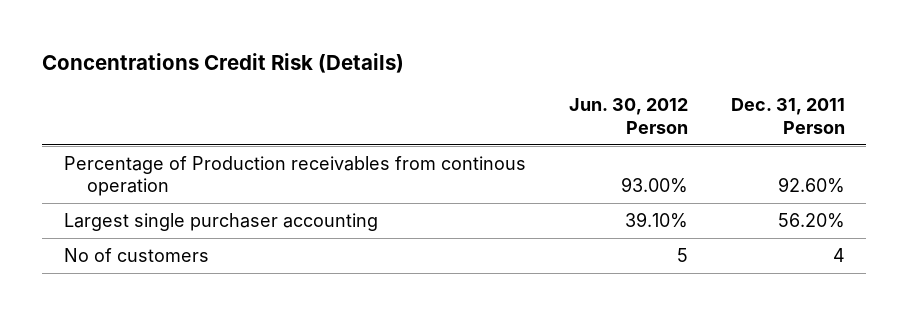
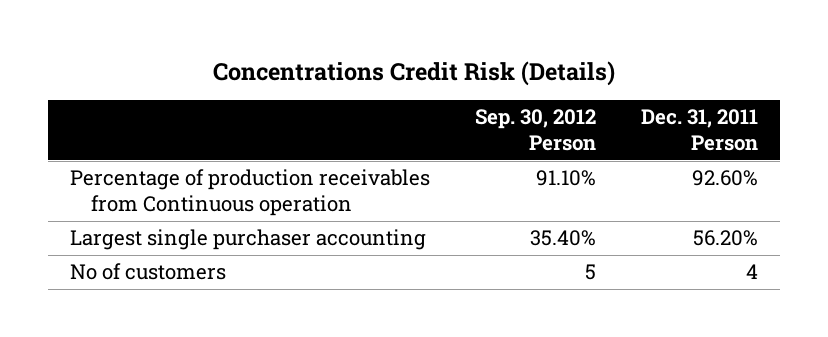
- | Jun. 30, 2012 Person | Dec. 31, 2011 Person
+ | Sep. 30, 2012 Person | Dec. 31, 2011 Person
- Percentage of Production receivables from continous operation | 93.00% | 92.60%
+ Percentage of production receivables from Continuous operation | 91.10% | 92.60%

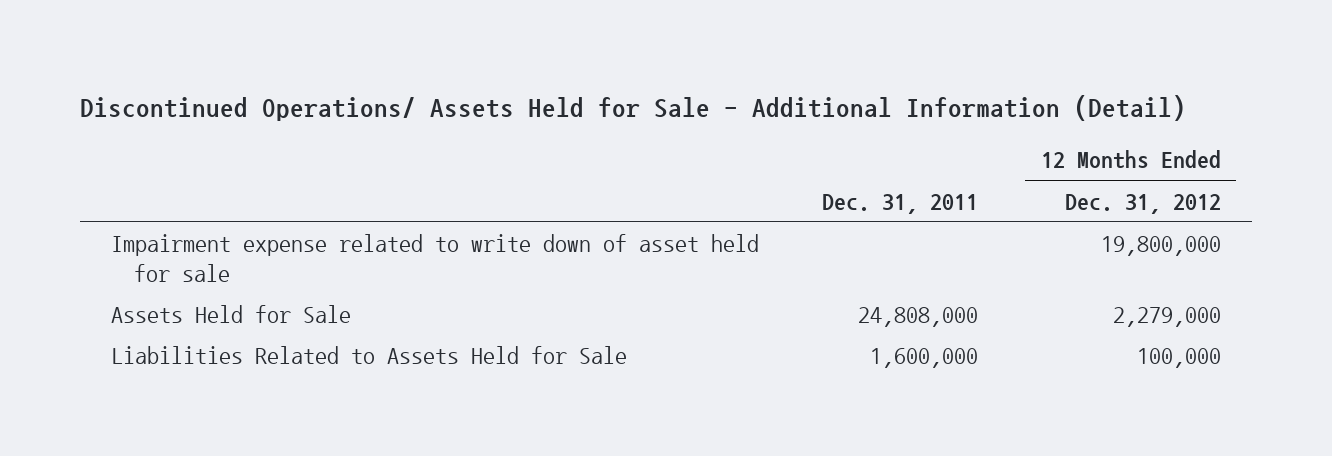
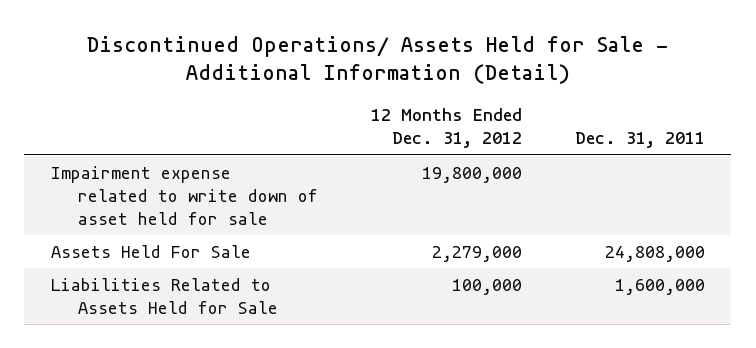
- | Dec. 31, 2011 | 12 Months Ended Dec. 31, 2012
+ | 12 Months Ended Dec. 31, 2012 | Dec. 31, 2011
- Assets Held for Sale | 24,808,000 | 2,279,000
+ Assets Held For Sale | 2,279,000 | 24,808,000

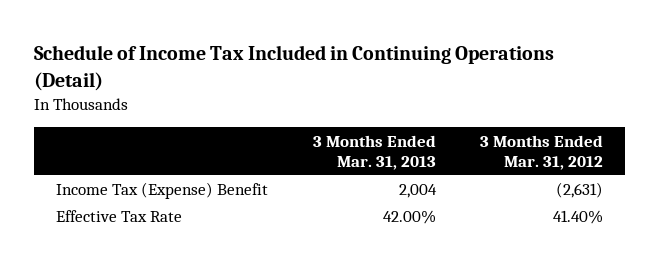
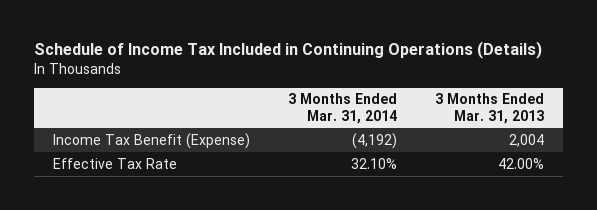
- Schedule of Income Tax Included in Continuing Operations (Detail)
+ Schedule of Income Tax Included in Continuing Operations (Details)
- | 3 Months Ended Mar. 31, 2013 | 3 Months Ended Mar. 31, 2012
+ | 3 Months Ended Mar. 31, 2014 | 3 Months Ended Mar. 31, 2013
- Income Tax (Expense) Benefit | 2,004 | (2,631)
+ Income Tax Benefit (Expense) | (4,192) | 2,004

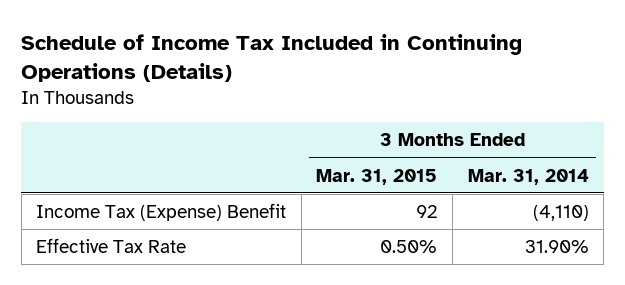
- | 3 Months Ended Mar. 31, 2014 | 3 Months Ended Mar. 31, 2013
+ | 3 Months Ended Mar. 31, 2015 | 3 Months Ended Mar. 31, 2014
- Income Tax Benefit (Expense) | (4,192) | 2,004
- Effective Tax Rate | 32.10% | 42.00%
+ Income Tax (Expense) Benefit | 92 | (4,110)
+ Effective Tax Rate | 0.50% | 31.90%

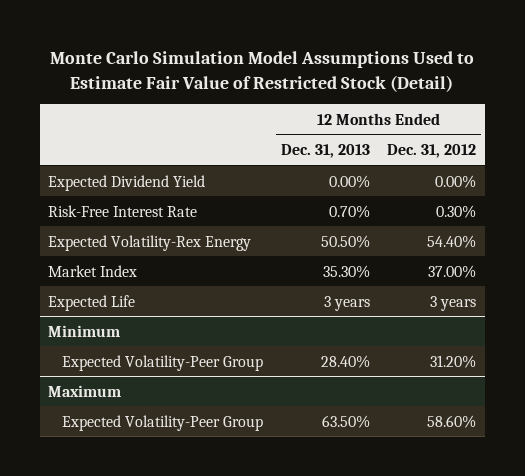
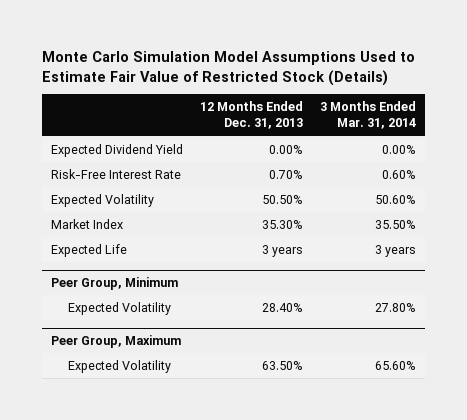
- Monte Carlo Simulation Model Assumptions Used to Estimate Fair Value of Restricted Stock (Detail)
+ Monte Carlo Simulation Model Assumptions Used to Estimate Fair Value of Restricted Stock (Details)
- | 12 Months Ended Dec. 31, 2013 | 12 Months Ended Dec. 31, 2012
+ | 12 Months Ended Dec. 31, 2013 | 3 Months Ended Mar. 31, 2014
- Expected Volatility-Rex Energy | 50.50% | 54.40%
+ Expected Volatility | 50.50% | 50.60%
- Minimum
- Expected Volatility-Peer Group | 28.40% | 31.20%
- Maximum
- Expected Volatility-Peer Group | 63.50% | 58.60%
+ Peer Group, Minimum
+ Expected Volatility | 28.40% | 27.80%
+ Peer Group, Maximum
+ Expected Volatility | 63.50% | 65.60%

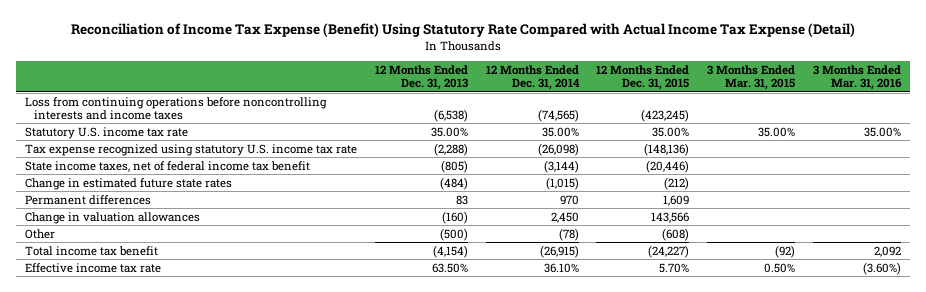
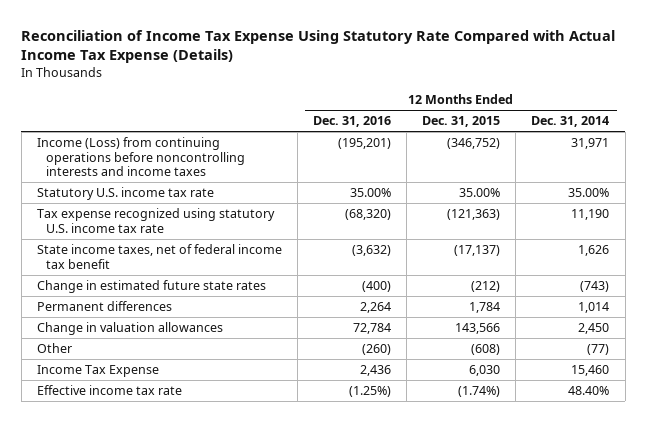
- Reconciliation of Income Tax Expense (Benefit) Using Statutory Rate Compared with Actual Income Tax Expense (Detail)
+ Reconciliation of Income Tax Expense Using Statutory Rate Compared with Actual Income Tax Expense (Details)
- | 12 Months Ended Dec. 31, 2013 | 12 Months Ended Dec. 31, 2014 | 12 Months Ended Dec. 31, 2015 | 3 Months Ended Mar. 31, 2015 | 3 Months Ended Mar. 31, 2016
+ | 12 Months Ended Dec. 31, 2016 | 12 Months Ended Dec. 31, 2015 | 12 Months Ended Dec. 31, 2014
- Loss from continuing operations before noncontrolling interests and income taxes | (6,538) | (74,565) | (423,245) | |
+ Income (Loss) from continuing operations before noncontrolling interests and income taxes | (195,201) | (346,752) | 31,971
- Tax expense recognized using statutory U.S. income tax rate | (2,288) | (26,098) | (148,136) | |
- State income taxes, net of federal income tax benefit | (805) | (3,144) | (20,446) | |
- Change in estimated future state rates | (484) | (1,015) | (212) | |
- Permanent differences | 83 | 970 | 1,609 | |
+ Tax expense recognized using statutory U.S. income tax rate | (68,320) | (121,363) | 11,190
+ State income taxes, net of federal income tax benefit | (3,632) | (17,137) | 1,626
+ Change in estimated future state rates | (400) | (212) | (743)
+ Permanent differences | 2,264 | 1,784 | 1,014
- Other | (500) | (78) | (608) | |
- Total income tax benefit | (4,154) | (26,915) | (24,227) | (92) | 2,092
- Effective income tax rate | 63.50% | 36.10% | 5.70% | 0.50% | (3.60%)
+ Other | (260) | (608) | (77)
+ Income Tax Expense | 2,436 | 6,030 | 15,460
+ Effective income tax rate | (1.25%) | (1.74%) | 48.40%

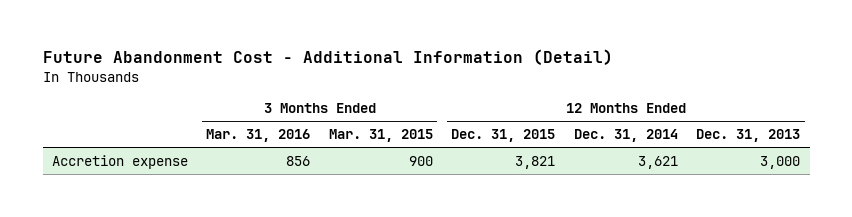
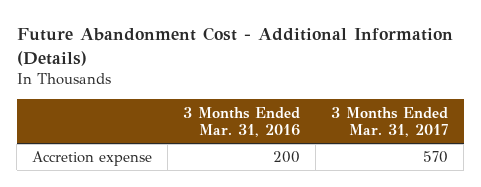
- Future Abandonment Cost - Additional Information (Detail)
+ Future Abandonment Cost - Additional Information (Details)
- | 3 Months Ended Mar. 31, 2016 | 3 Months Ended Mar. 31, 2015 | 12 Months Ended Dec. 31, 2015 | 12 Months Ended Dec. 31, 2014 | 12 Months Ended Dec. 31, 2013
+ | 3 Months Ended Mar. 31, 2016 | 3 Months Ended Mar. 31, 2017
- Accretion expense | 856 | 900 | 3,821 | 3,621 | 3,000
+ Accretion expense | 200 | 570

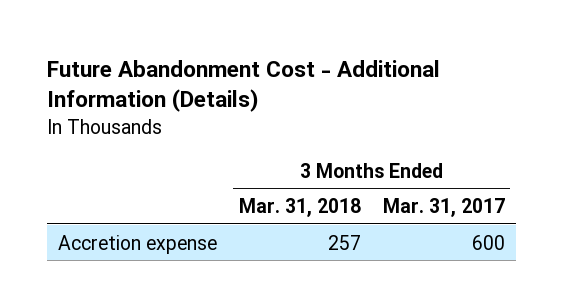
- | 3 Months Ended Mar. 31, 2016 | 3 Months Ended Mar. 31, 2017
+ | 3 Months Ended Mar. 31, 2018 | 3 Months Ended Mar. 31, 2017
- Accretion expense | 200 | 570
+ Accretion expense | 257 | 600

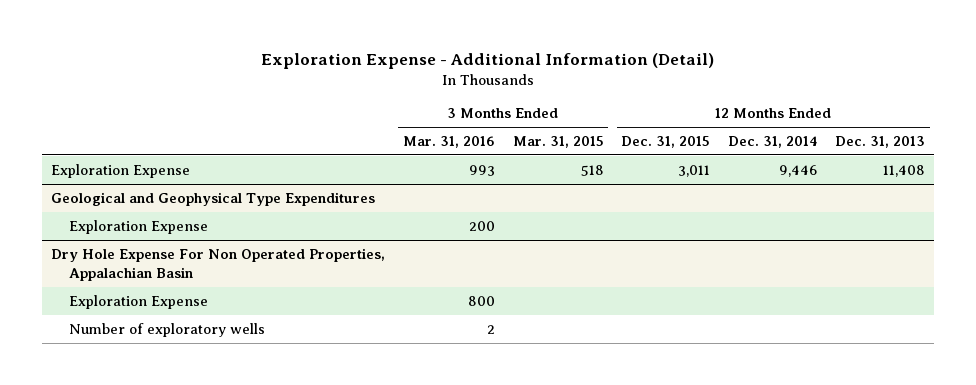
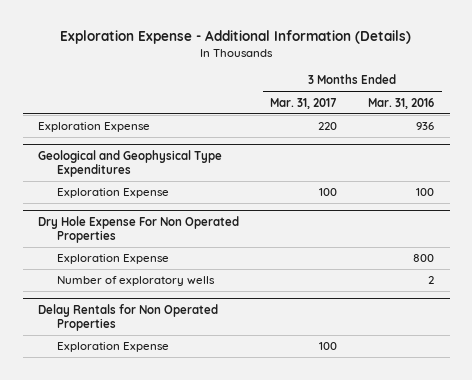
- Exploration Expense - Additional Information (Detail)
+ Exploration Expense - Additional Information (Details)
- | 3 Months Ended Mar. 31, 2016 | 3 Months Ended Mar. 31, 2015 | 12 Months Ended Dec. 31, 2015 | 12 Months Ended Dec. 31, 2014 | 12 Months Ended Dec. 31, 2013
+ | 3 Months Ended Mar. 31, 2017 | 3 Months Ended Mar. 31, 2016
- Exploration Expense | 993 | 518 | 3,011 | 9,446 | 11,408
+ Exploration Expense | 220 | 936
@ Geological and Geophysical Type Expenditures
- Exploration Expense | 200 | | | |
- Dry Hole Expense For Non Operated Properties, Appalachian Basin
@ Geological and Geophysical Type Expenditures
+ Exploration Expense | 100 | 100
+ Dry Hole Expense For Non Operated Properties
+ Delay Rentals for Non Operated Properties
+ Exploration Expense | 100 |

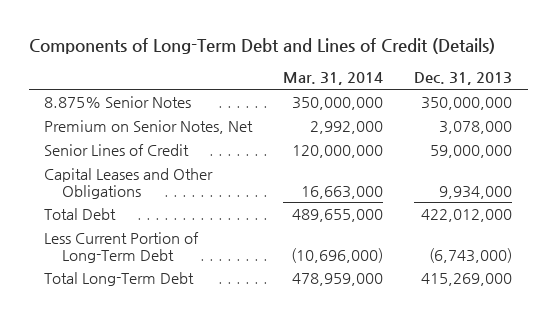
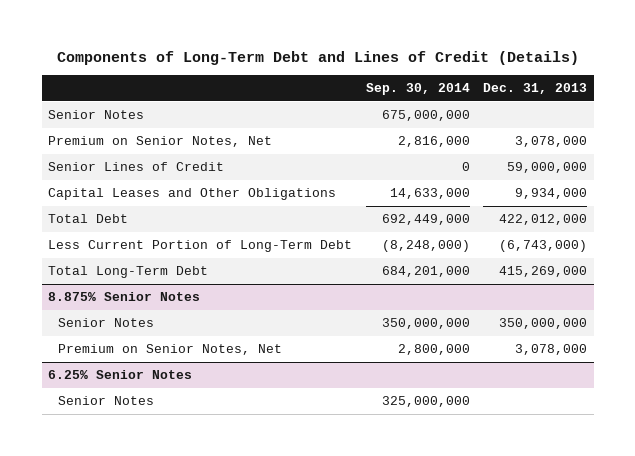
- | Mar. 31, 2014 | Dec. 31, 2013
+ | Sep. 30, 2014 | Dec. 31, 2013
- 8.875% Senior Notes | 350,000,000 | 350,000,000
+ Senior Notes | 675,000,000 |
+ 8.875% Senior Notes
+ Senior Notes | 350,000,000 | 350,000,000
+ Premium on Senior Notes, Net | 2,800,000 | 3,078,000
+ 6.25% Senior Notes
+ Senior Notes | 325,000,000 |

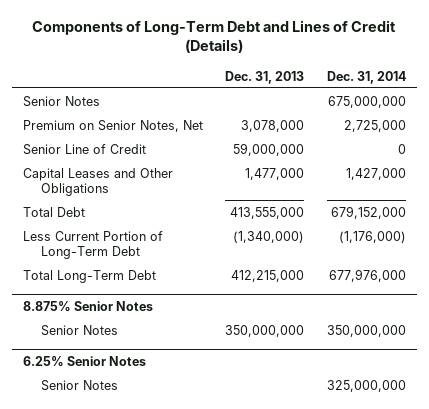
- | Sep. 30, 2014 | Dec. 31, 2013
+ | Dec. 31, 2013 | Dec. 31, 2014
- Senior Lines of Credit | 0 | 59,000,000
- Capital Leases and Other Obligations | 14,633,000 | 9,934,000
- Total Debt | 692,449,000 | 422,012,000
- Less Current Portion of Long-Term Debt | (8,248,000) | (6,743,000)
- Total Long-Term Debt | 684,201,000 | 415,269,000
+ Senior Line of Credit | 59,000,000 | 0
+ Capital Leases and Other Obligations | 1,477,000 | 1,427,000
+ Total Debt | 413,555,000 | 679,152,000
+ Less Current Portion of Long-Term Debt | (1,340,000) | (1,176,000)
+ Total Long-Term Debt | 412,215,000 | 677,976,000
@ 8.875% Senior Notes
- Premium on Senior Notes, Net | 2,800,000 | 3,078,000

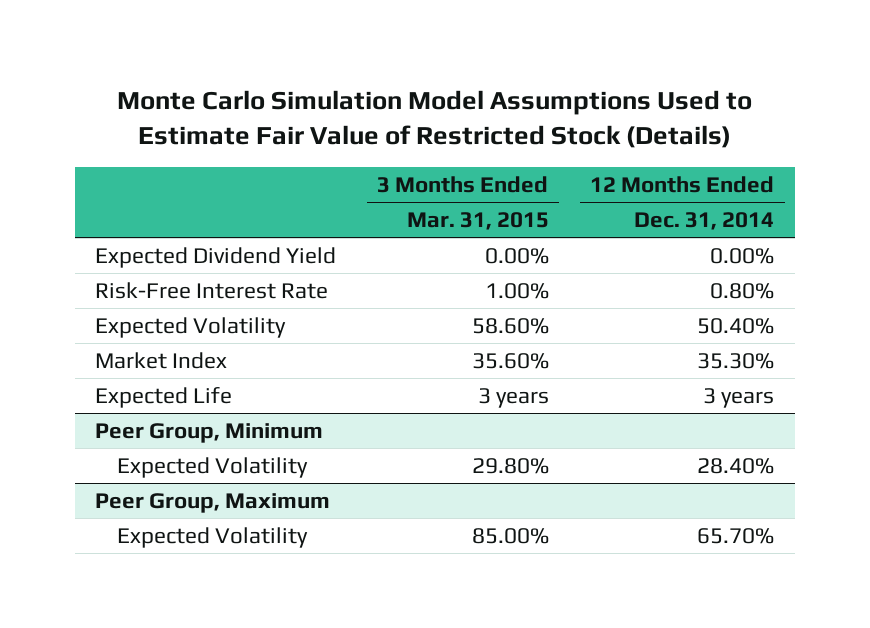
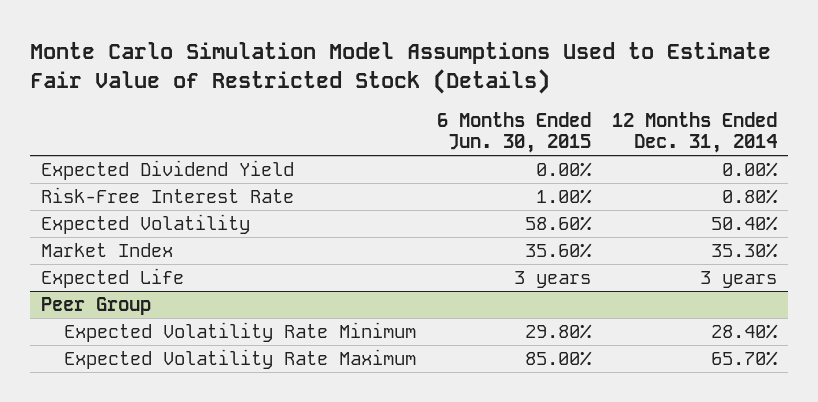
- | 3 Months Ended Mar. 31, 2015 | 12 Months Ended Dec. 31, 2014
+ | 6 Months Ended Jun. 30, 2015 | 12 Months Ended Dec. 31, 2014
- Peer Group, Minimum
- Expected Volatility | 29.80% | 28.40%
- Peer Group, Maximum
- Expected Volatility | 85.00% | 65.70%
+ Peer Group
+ Expected Volatility Rate Minimum | 29.80% | 28.40%
+ Expected Volatility Rate Maximum | 85.00% | 65.70%

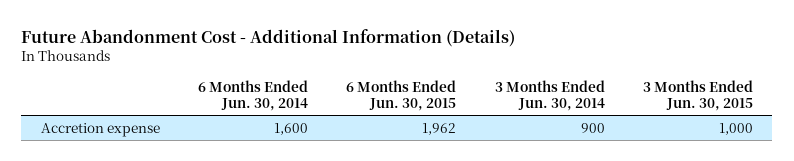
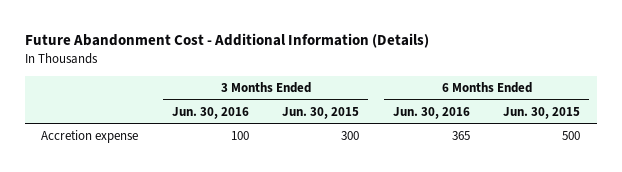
- | 6 Months Ended Jun. 30, 2014 | 6 Months Ended Jun. 30, 2015 | 3 Months Ended Jun. 30, 2014 | 3 Months Ended Jun. 30, 2015
+ | 3 Months Ended Jun. 30, 2016 | 3 Months Ended Jun. 30, 2015 | 6 Months Ended Jun. 30, 2016 | 6 Months Ended Jun. 30, 2015
- Accretion expense | 1,600 | 1,962 | 900 | 1,000
+ Accretion expense | 100 | 300 | 365 | 500

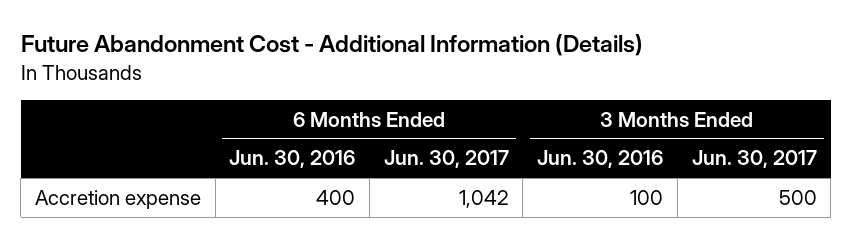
- | 3 Months Ended Jun. 30, 2016 | 3 Months Ended Jun. 30, 2015 | 6 Months Ended Jun. 30, 2016 | 6 Months Ended Jun. 30, 2015
+ | 6 Months Ended Jun. 30, 2016 | 6 Months Ended Jun. 30, 2017 | 3 Months Ended Jun. 30, 2016 | 3 Months Ended Jun. 30, 2017
- Accretion expense | 100 | 300 | 365 | 500
+ Accretion expense | 400 | 1,042 | 100 | 500

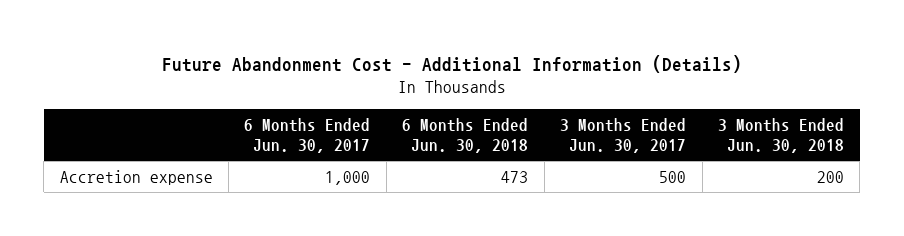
- | 6 Months Ended Jun. 30, 2016 | 6 Months Ended Jun. 30, 2017 | 3 Months Ended Jun. 30, 2016 | 3 Months Ended Jun. 30, 2017
+ | 6 Months Ended Jun. 30, 2017 | 6 Months Ended Jun. 30, 2018 | 3 Months Ended Jun. 30, 2017 | 3 Months Ended Jun. 30, 2018
- Accretion expense | 400 | 1,042 | 100 | 500
+ Accretion expense | 1,000 | 473 | 500 | 200

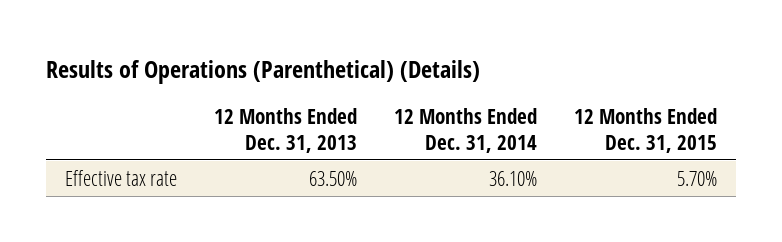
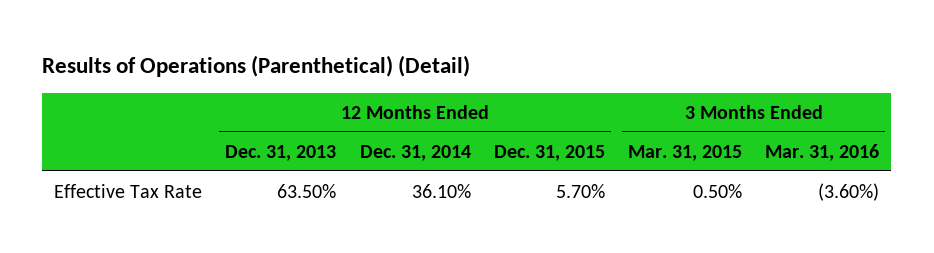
- Results of Operations (Parenthetical) (Details)
+ Results of Operations (Parenthetical) (Detail)
- | 12 Months Ended Dec. 31, 2013 | 12 Months Ended Dec. 31, 2014 | 12 Months Ended Dec. 31, 2015
+ | 12 Months Ended Dec. 31, 2013 | 12 Months Ended Dec. 31, 2014 | 12 Months Ended Dec. 31, 2015 | 3 Months Ended Mar. 31, 2015 | 3 Months Ended Mar. 31, 2016
- Effective tax rate | 63.50% | 36.10% | 5.70%
+ Effective Tax Rate | 63.50% | 36.10% | 5.70% | 0.50% | (3.60%)

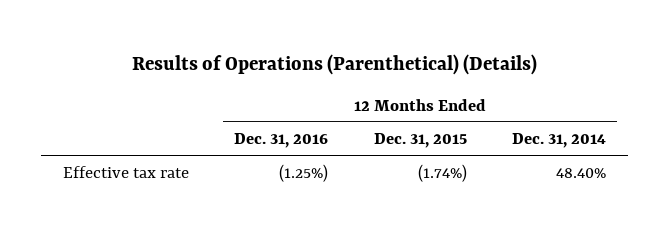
- Results of Operations (Parenthetical) (Detail)
+ Results of Operations (Parenthetical) (Details)
- | 12 Months Ended Dec. 31, 2013 | 12 Months Ended Dec. 31, 2014 | 12 Months Ended Dec. 31, 2015 | 3 Months Ended Mar. 31, 2015 | 3 Months Ended Mar. 31, 2016
+ | 12 Months Ended Dec. 31, 2016 | 12 Months Ended Dec. 31, 2015 | 12 Months Ended Dec. 31, 2014
- Effective Tax Rate | 63.50% | 36.10% | 5.70% | 0.50% | (3.60%)
+ Effective tax rate | (1.25%) | (1.74%) | 48.40%

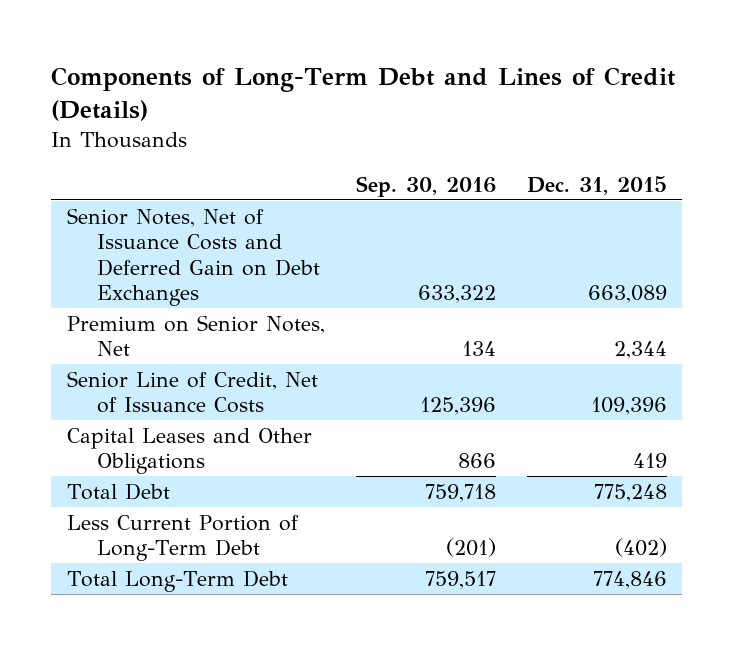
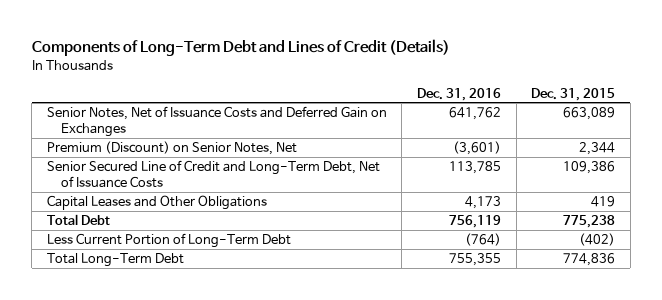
- | Sep. 30, 2016 | Dec. 31, 2015
+ | Dec. 31, 2016 | Dec. 31, 2015
- Senior Notes, Net of Issuance Costs and Deferred Gain on Debt Exchanges | 633,322 | 663,089
- Premium on Senior Notes, Net | 134 | 2,344
- Senior Line of Credit, Net of Issuance Costs | 125,396 | 109,396
+ Senior Notes, Net of Issuance Costs and Deferred Gain on Exchanges | 641,762 | 663,089
+ Premium (Discount) on Senior Notes, Net | (3,601) | 2,344
+ Senior Secured Line of Credit and Long-Term Debt, Net of Issuance Costs | 113,785 | 109,386
- Total Debt | 759,718 | 775,248
+ Total Debt | 756,119 | 775,238
- Total Long-Term Debt | 759,517 | 774,846
+ Total Long-Term Debt | 755,355 | 774,836

